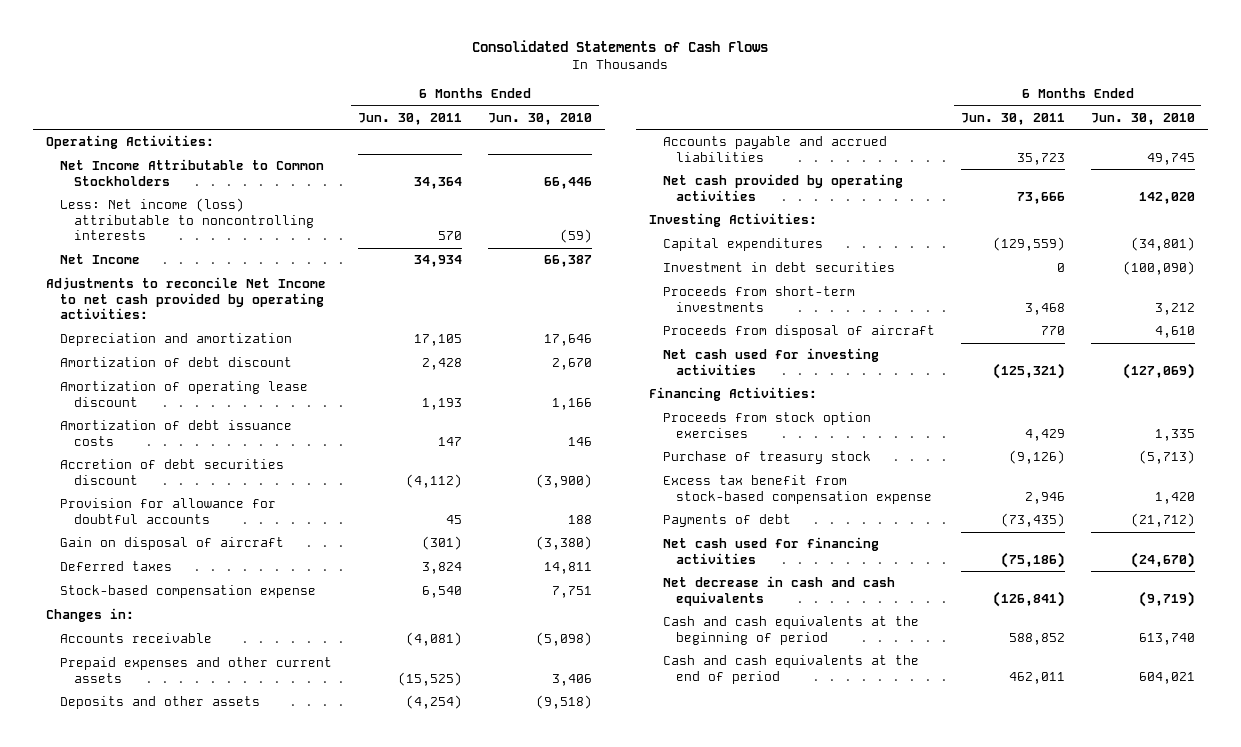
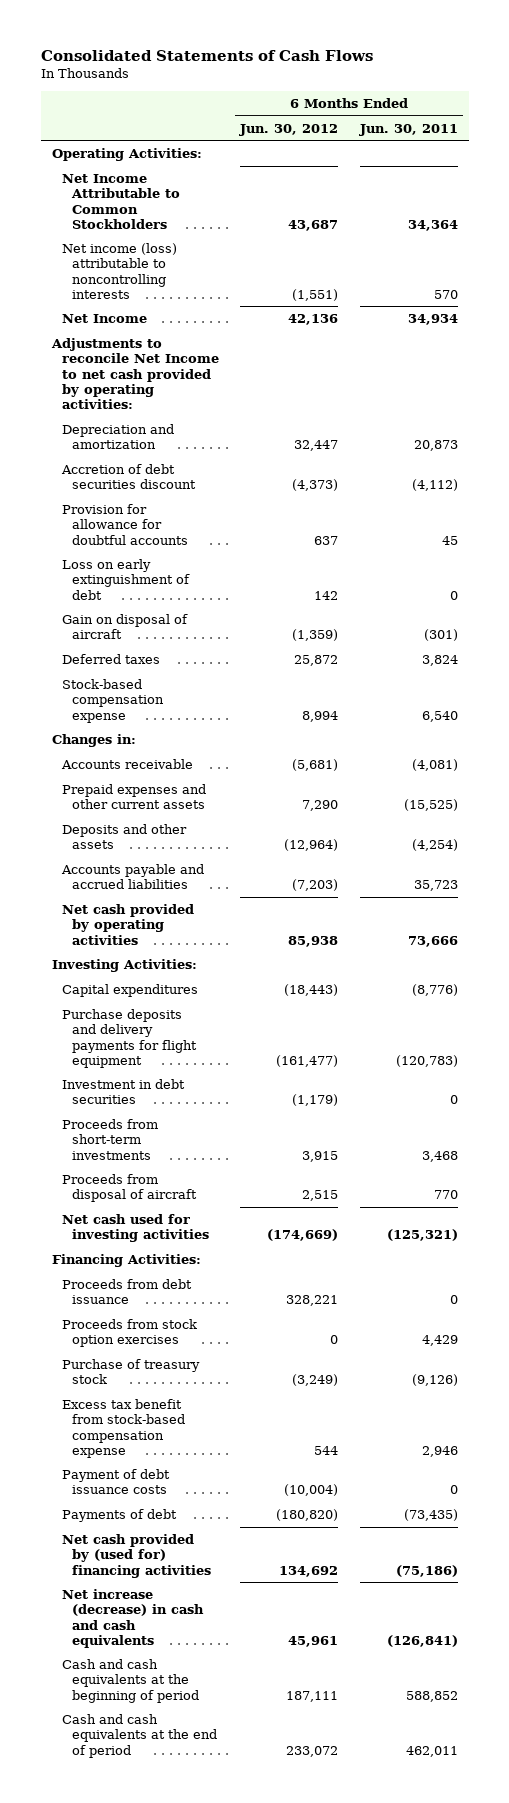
- | 6 Months Ended Jun. 30, 2011 | 6 Months Ended Jun. 30, 2010
+ | 6 Months Ended Jun. 30, 2012 | 6 Months Ended Jun. 30, 2011
- Less: Net income (loss) attributable to noncontrolling interests | 570 | (59)
+ Net income (loss) attributable to noncontrolling interests | (1,551) | 570
- Depreciation and amortization | 17,105 | 17,646
- Amortization of debt discount | 2,428 | 2,670
- Amortization of operating lease discount | 1,193 | 1,166
- Amortization of debt issuance costs | 147 | 146
+ Depreciation and amortization | 32,447 | 20,873
+ Loss on early extinguishment of debt | 142 | 0
- Capital expenditures | (129,559) | (34,801)
+ Capital expenditures | (18,443) | (8,776)
+ Purchase deposits and delivery payments for flight equipment | (161,477) | (120,783)
+ Proceeds from debt issuance | 328,221 | 0
+ Payment of debt issuance costs | (10,004) | 0
- Net cash used for financing activities | (75,186) | (24,670)
- Net decrease in cash and cash equivalents | (126,841) | (9,719)
+ Net cash provided by (used for) financing activities | 134,692 | (75,186)
+ Net increase (decrease) in cash and cash equivalents | 45,961 | (126,841)

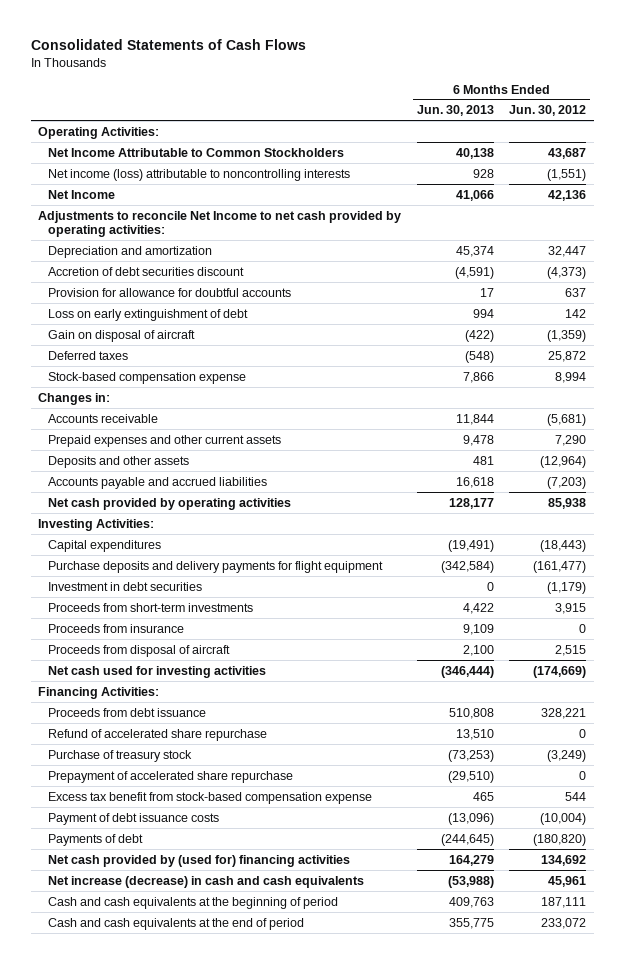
- | 6 Months Ended Jun. 30, 2012 | 6 Months Ended Jun. 30, 2011
+ | 6 Months Ended Jun. 30, 2013 | 6 Months Ended Jun. 30, 2012
+ Proceeds from insurance | 9,109 | 0
- Proceeds from stock option exercises | 0 | 4,429
+ Refund of accelerated share repurchase | 13,510 | 0
+ Prepayment of accelerated share repurchase | (29,510) | 0

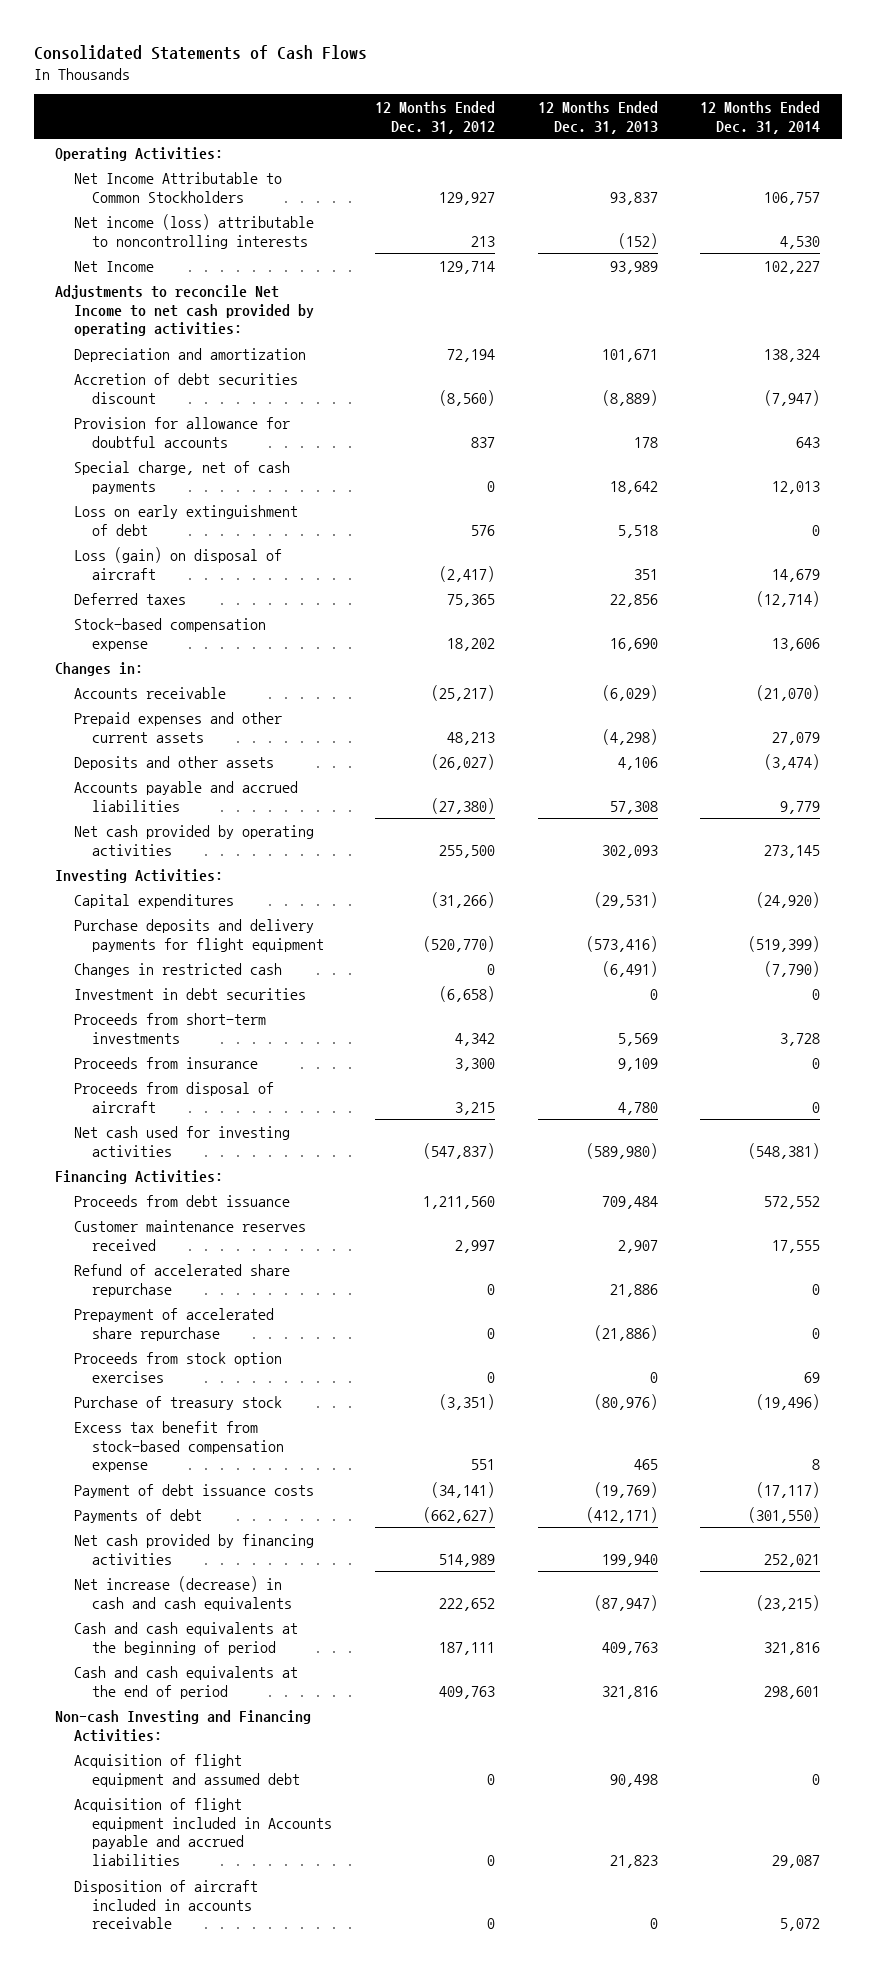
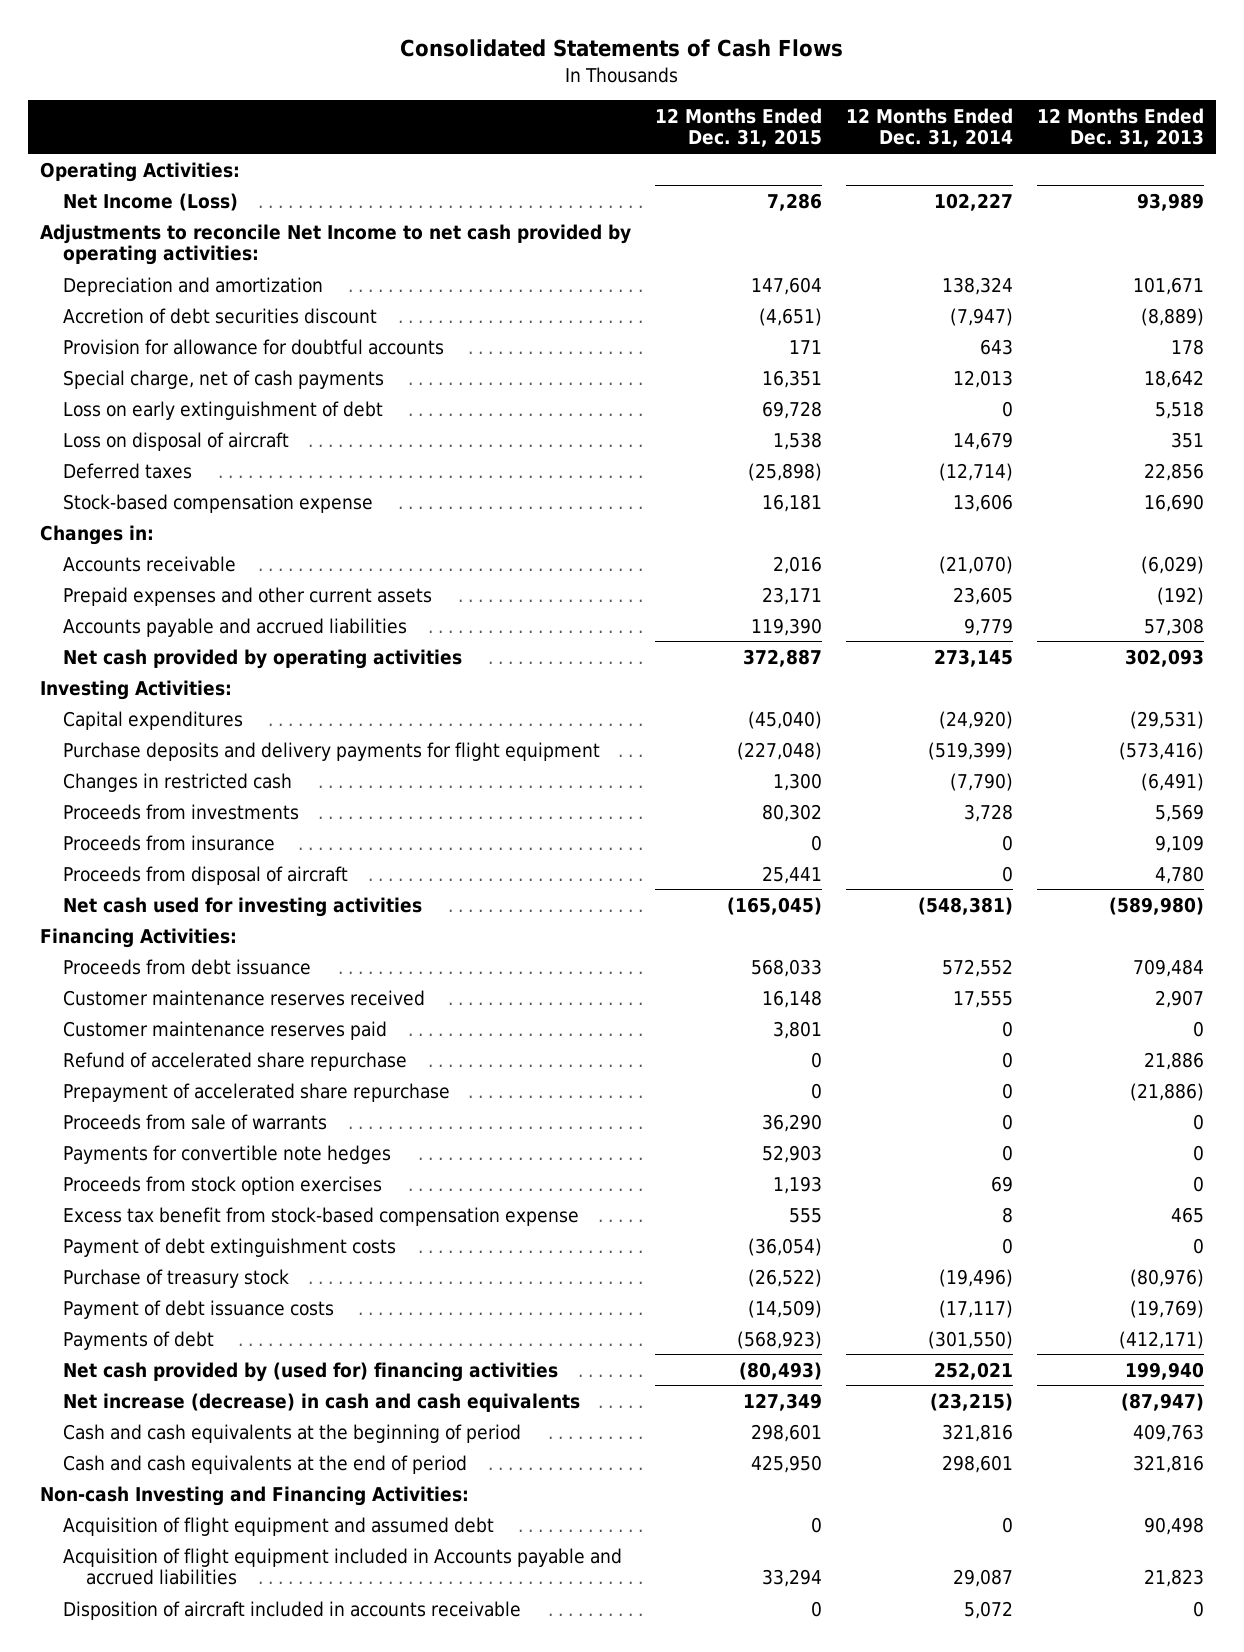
- | 12 Months Ended Dec. 31, 2012 | 12 Months Ended Dec. 31, 2013 | 12 Months Ended Dec. 31, 2014
+ | 12 Months Ended Dec. 31, 2015 | 12 Months Ended Dec. 31, 2014 | 12 Months Ended Dec. 31, 2013
- Net Income Attributable to Common Stockholders | 129,927 | 93,837 | 106,757
- Net income (loss) attributable to noncontrolling interests | 213 | (152) | 4,530
- Net Income | 129,714 | 93,989 | 102,227
+ Net Income (Loss) | 7,286 | 102,227 | 93,989
- Loss (gain) on disposal of aircraft | (2,417) | 351 | 14,679
+ Loss on disposal of aircraft | 1,538 | 14,679 | 351
- Prepaid expenses and other current assets | 48,213 | (4,298) | 27,079
- Deposits and other assets | (26,027) | 4,106 | (3,474)
+ Prepaid expenses and other current assets | 23,171 | 23,605 | (192)
- Investment in debt securities | (6,658) | 0 | 0
- Proceeds from short-term investments | 4,342 | 5,569 | 3,728
+ Proceeds from investments | 80,302 | 3,728 | 5,569
+ Customer maintenance reserves paid | 3,801 | 0 | 0
+ Proceeds from sale of warrants | 36,290 | 0 | 0
+ Payments for convertible note hedges | 52,903 | 0 | 0
+ Payment of debt extinguishment costs | (36,054) | 0 | 0
moved down: Purchase of treasury stock | (26,522) | (19,496) | (80,976)
- Net cash provided by financing activities | 514,989 | 199,940 | 252,021
+ Net cash provided by (used for) financing activities | (80,493) | 252,021 | 199,940

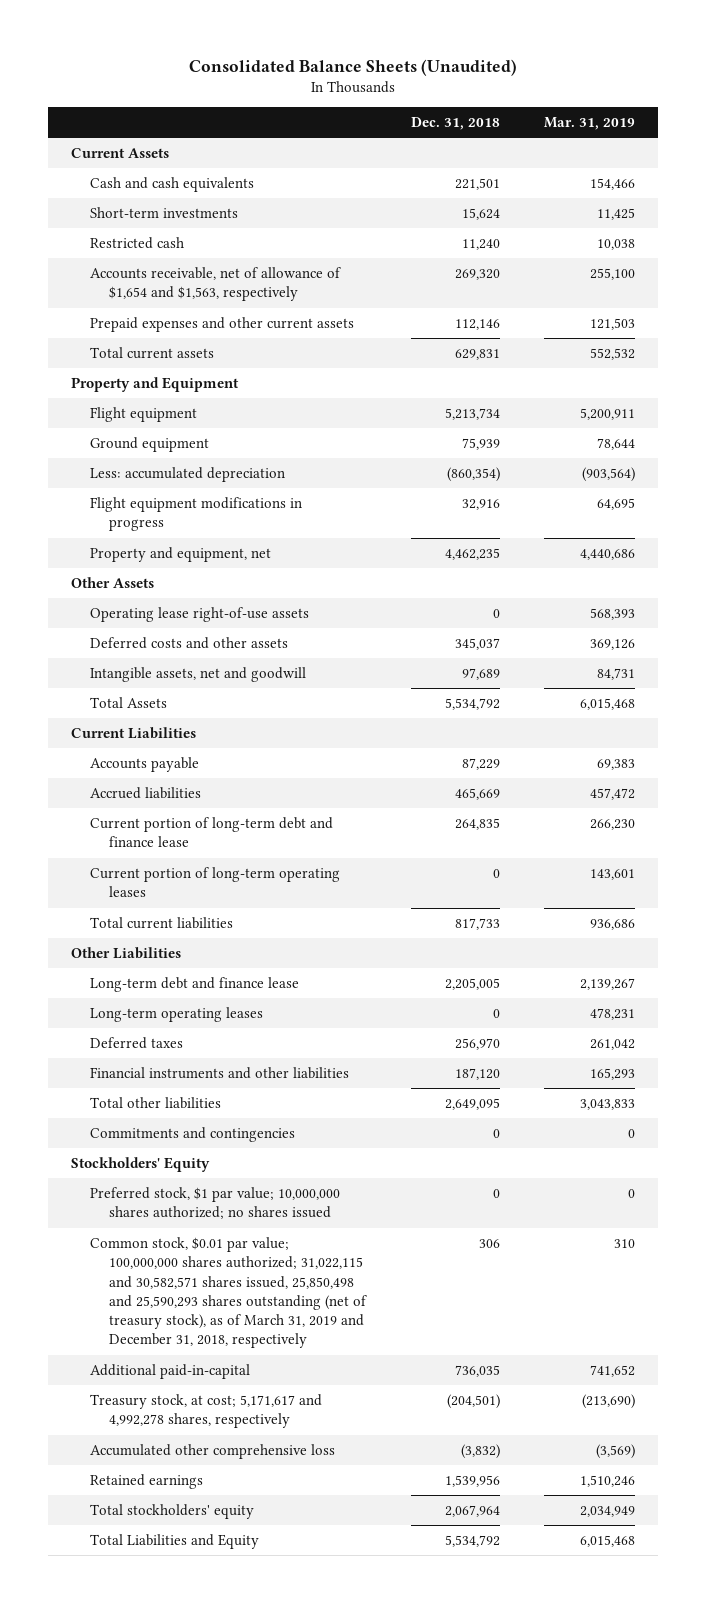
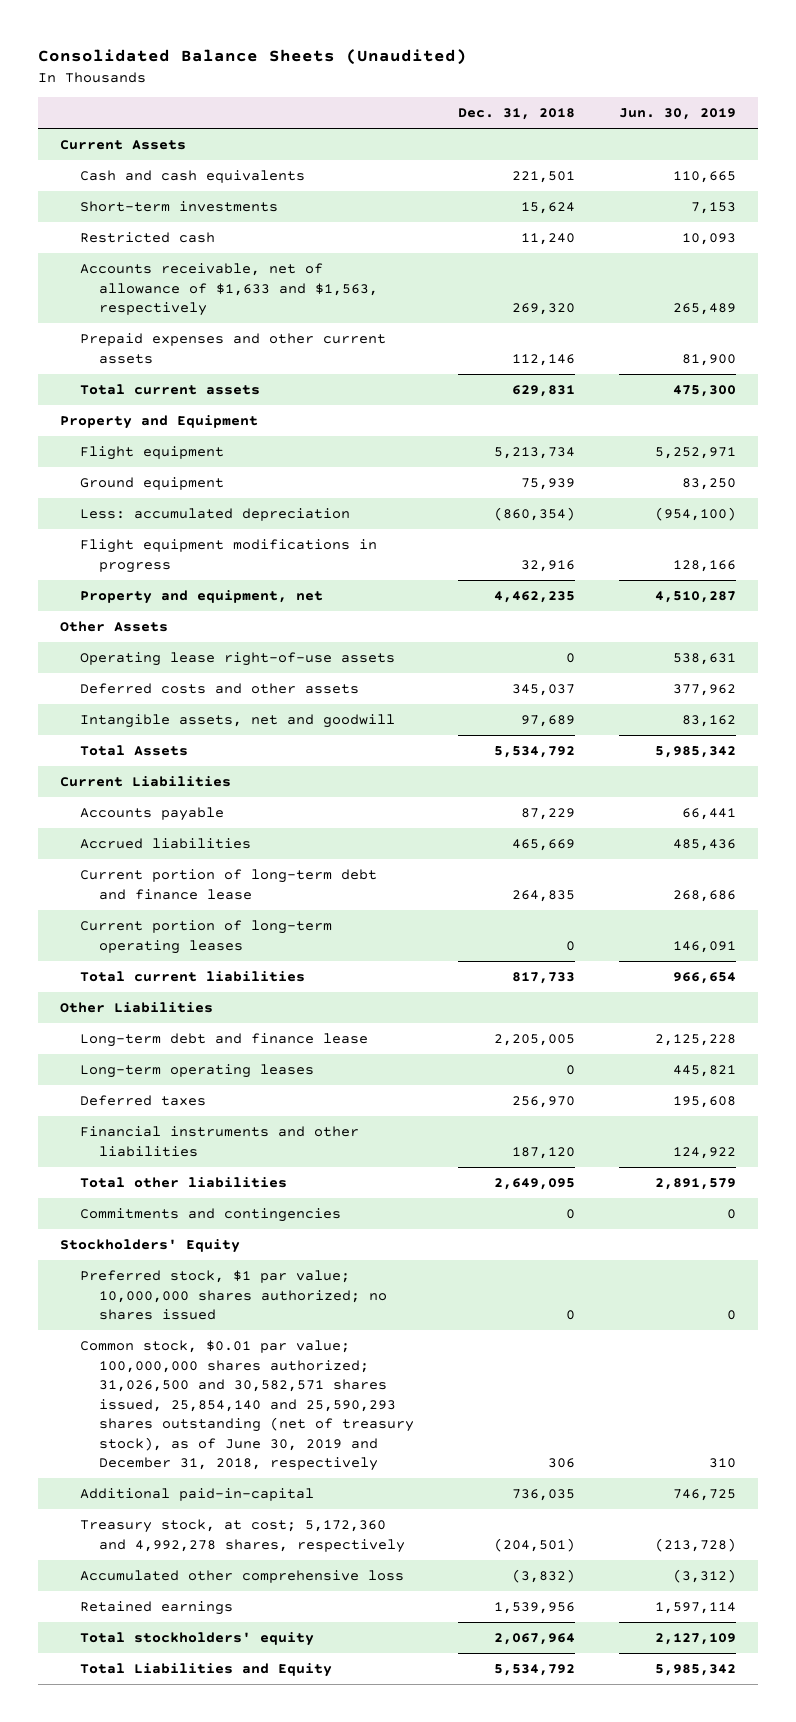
- | Dec. 31, 2018 | Mar. 31, 2019
+ | Dec. 31, 2018 | Jun. 30, 2019
- Accounts receivable, net of allowance of $1,654 and $1,563, respectively | 269,320 | 255,100
+ Accounts receivable, net of allowance of $1,633 and $1,563, respectively | 269,320 | 265,489
- Common stock, $0.01 par value; 100,000,000 shares authorized; 31,022,115 and 30,582,571 shares issued, 25,850,498 and 25,590,293 shares outstanding (net of treasury stock), as of March 31, 2019 and December 31, 2018, respectively | 306 | 310
+ Common stock, $0.01 par value; 100,000,000 shares authorized; 31,026,500 and 30,582,571 shares issued, 25,854,140 and 25,590,293 shares outstanding (net of treasury stock), as of June 30, 2019 and December 31, 2018, respectively | 306 | 310
- Treasury stock, at cost; 5,171,617 and 4,992,278 shares, respectively | (204,501) | (213,690)
+ Treasury stock, at cost; 5,172,360 and 4,992,278 shares, respectively | (204,501) | (213,728)

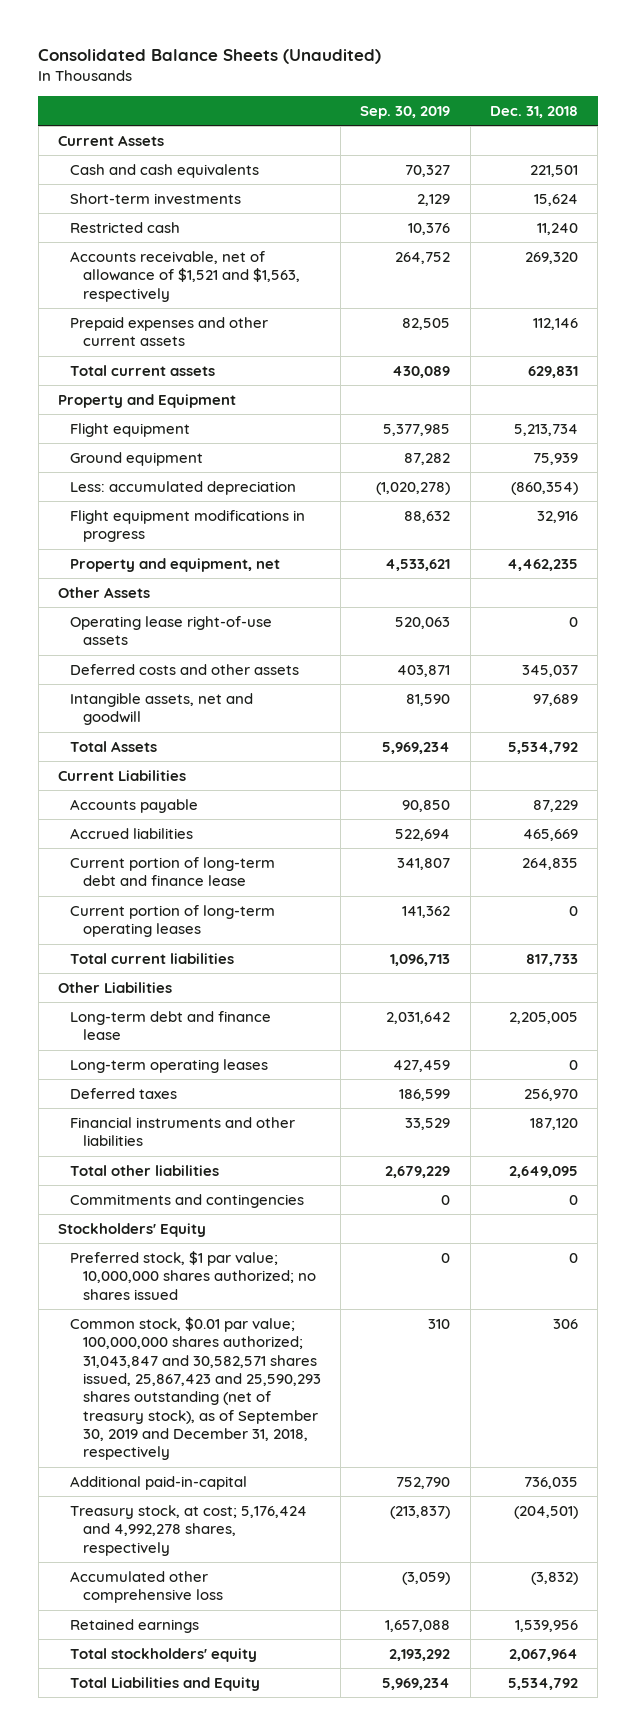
- | Dec. 31, 2018 | Jun. 30, 2019
+ | Sep. 30, 2019 | Dec. 31, 2018
- Accounts receivable, net of allowance of $1,633 and $1,563, respectively | 269,320 | 265,489
+ Accounts receivable, net of allowance of $1,521 and $1,563, respectively | 264,752 | 269,320
- Common stock, $0.01 par value; 100,000,000 shares authorized; 31,026,500 and 30,582,571 shares issued, 25,854,140 and 25,590,293 shares outstanding (net of treasury stock), as of June 30, 2019 and December 31, 2018, respectively | 306 | 310
+ Common stock, $0.01 par value; 100,000,000 shares authorized; 31,043,847 and 30,582,571 shares issued, 25,867,423 and 25,590,293 shares outstanding (net of treasury stock), as of September 30, 2019 and December 31, 2018, respectively | 310 | 306
- Treasury stock, at cost; 5,172,360 and 4,992,278 shares, respectively | (204,501) | (213,728)
+ Treasury stock, at cost; 5,176,424 and 4,992,278 shares, respectively | (213,837) | (204,501)

